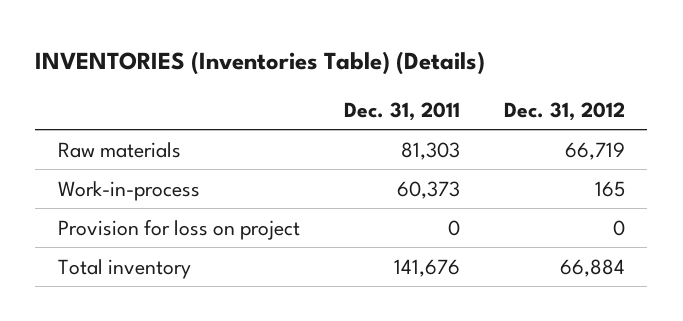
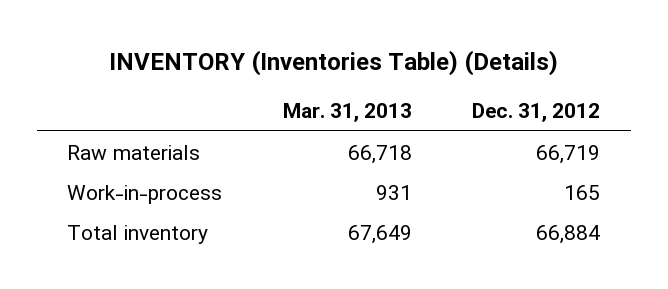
- INVENTORIES (Inventories Table) (Details)
+ INVENTORY (Inventories Table) (Details)
- | Dec. 31, 2011 | Dec. 31, 2012
+ | Mar. 31, 2013 | Dec. 31, 2012
- Provision for loss on project | 0 | 0

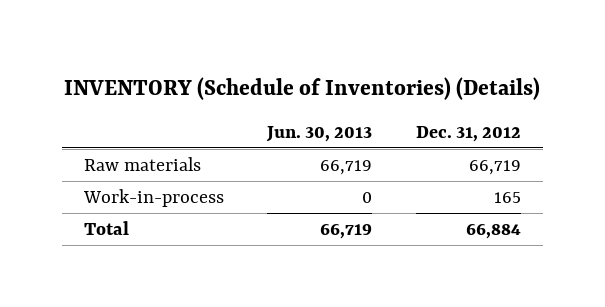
- INVENTORY (Inventories Table) (Details)
+ INVENTORY (Schedule of Inventories) (Details)
- | Mar. 31, 2013 | Dec. 31, 2012
+ | Jun. 30, 2013 | Dec. 31, 2012
- Total inventory | 67,649 | 66,884
+ Total | 66,719 | 66,884

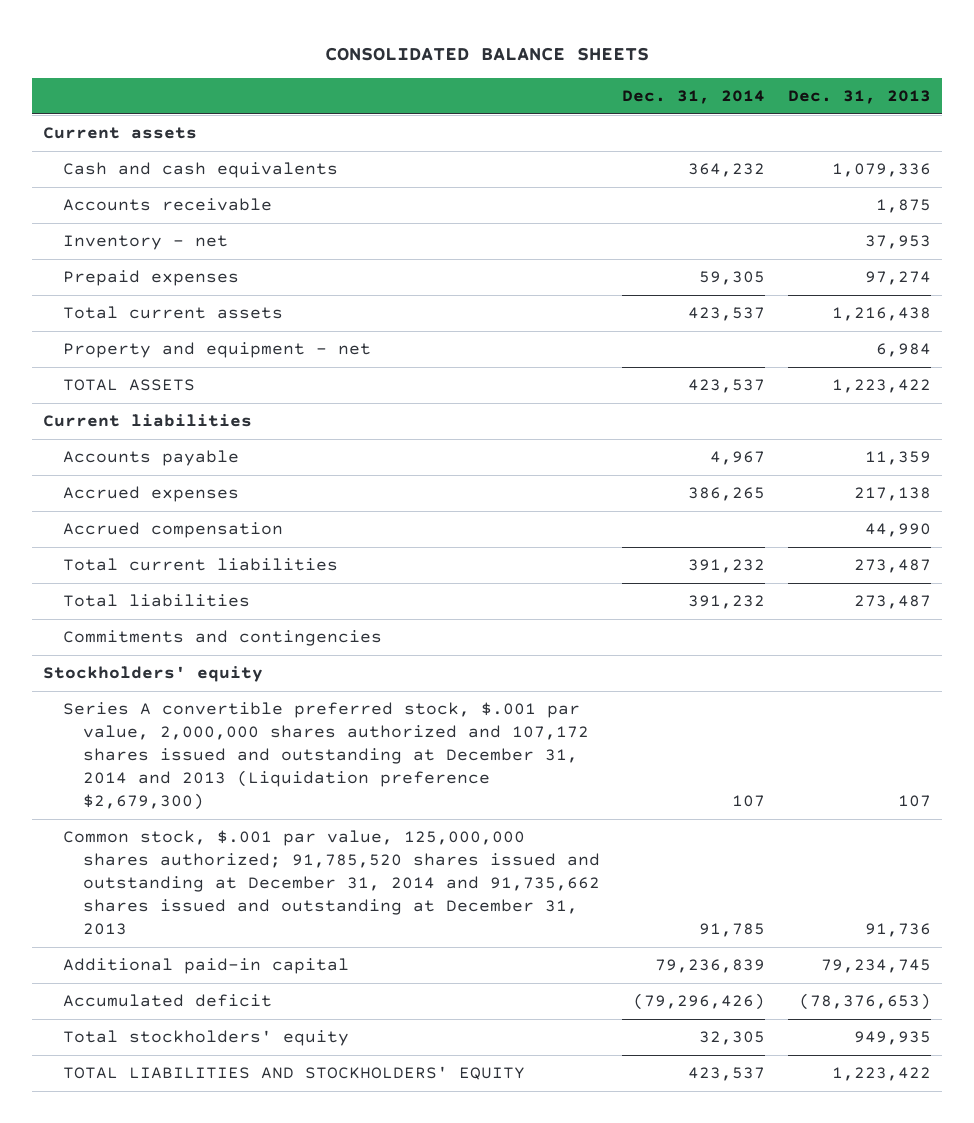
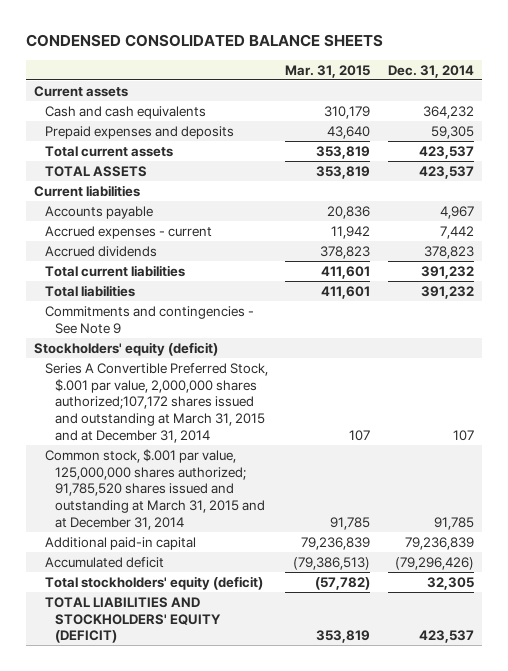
- CONSOLIDATED BALANCE SHEETS
+ CONDENSED CONSOLIDATED BALANCE SHEETS
- | Dec. 31, 2014 | Dec. 31, 2013
+ | Mar. 31, 2015 | Dec. 31, 2014
- Accounts receivable | | 1,875
- Inventory - net | | 37,953
- Prepaid expenses | 59,305 | 97,274
+ Prepaid expenses and deposits | 43,640 | 59,305
- Property and equipment - net | | 6,984
- Accrued expenses | 386,265 | 217,138
- Accrued compensation | | 44,990
+ Accrued expenses - current | 11,942 | 7,442
+ Accrued dividends | 378,823 | 378,823
- Commitments and contingencies
- Stockholders' equity
- Series A convertible preferred stock, $.001 par value, 2,000,000 shares authorized and 107,172 shares issued and outstanding at December 31, 2014 and 2013 (Liquidation preference $2,679,300) | 107 | 107
- Common stock, $.001 par value, 125,000,000 shares authorized; 91,785,520 shares issued and outstanding at December 31, 2014 and 91,735,662 shares issued and outstanding at December 31, 2013 | 91,785 | 91,736
+ Commitments and contingencies - See Note 9
+ Stockholders' equity (deficit)
+ Series A Convertible Preferred Stock, $.001 par value, 2,000,000 shares authorized;107,172 shares issued and outstanding at March 31, 2015 and at December 31, 2014 | 107 | 107
+ Common stock, $.001 par value, 125,000,000 shares authorized; 91,785,520 shares issued and outstanding at March 31, 2015 and at December 31, 2014 | 91,785 | 91,785
- Total stockholders' equity | 32,305 | 949,935
- TOTAL LIABILITIES AND STOCKHOLDERS' EQUITY | 423,537 | 1,223,422
+ Total stockholders' equity (deficit) | (57,782) | 32,305
+ TOTAL LIABILITIES AND STOCKHOLDERS' EQUITY (DEFICIT) | 353,819 | 423,537

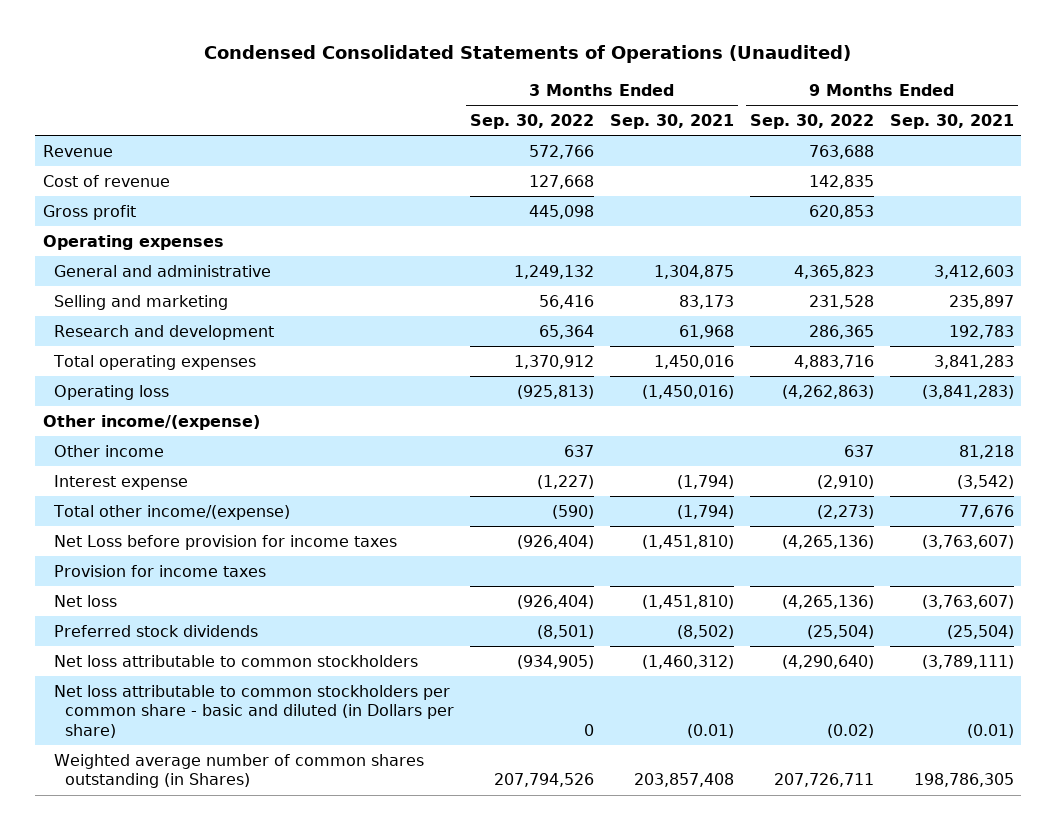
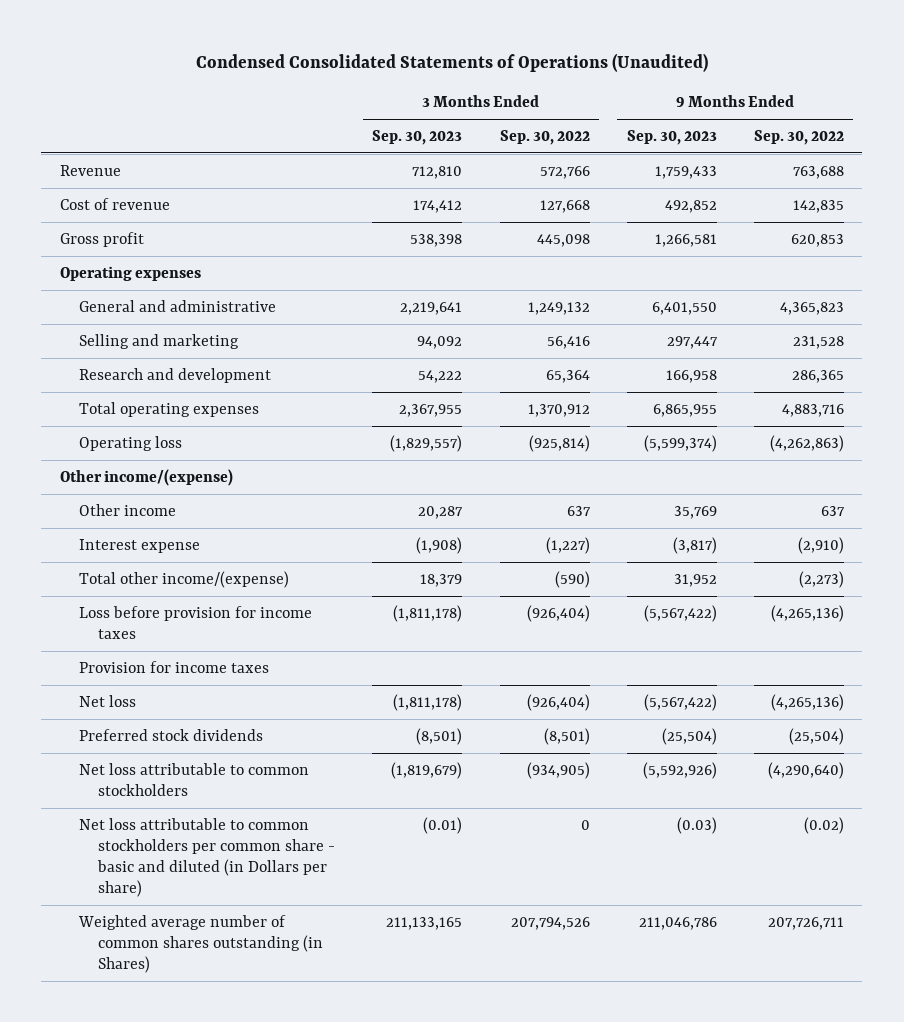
- | 3 Months Ended Sep. 30, 2022 | 3 Months Ended Sep. 30, 2021 | 9 Months Ended Sep. 30, 2022 | 9 Months Ended Sep. 30, 2021
+ | 3 Months Ended Sep. 30, 2023 | 3 Months Ended Sep. 30, 2022 | 9 Months Ended Sep. 30, 2023 | 9 Months Ended Sep. 30, 2022
- Operating loss | (925,813) | (1,450,016) | (4,262,863) | (3,841,283)
+ Operating loss | (1,829,557) | (925,814) | (5,599,374) | (4,262,863)
- Net Loss before provision for income taxes | (926,404) | (1,451,810) | (4,265,136) | (3,763,607)
+ Loss before provision for income taxes | (1,811,178) | (926,404) | (5,567,422) | (4,265,136)

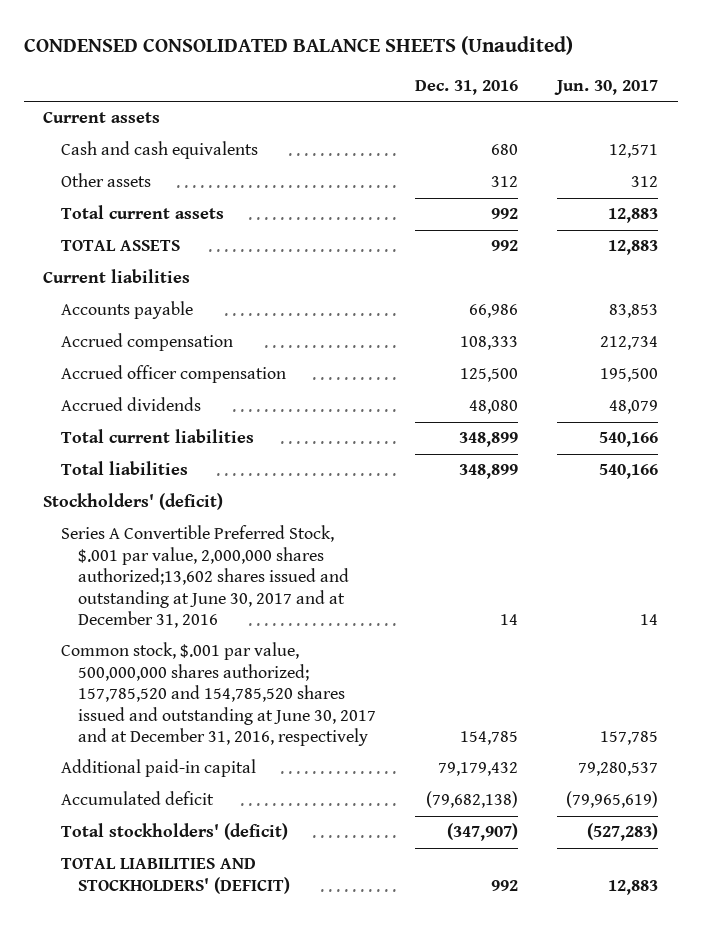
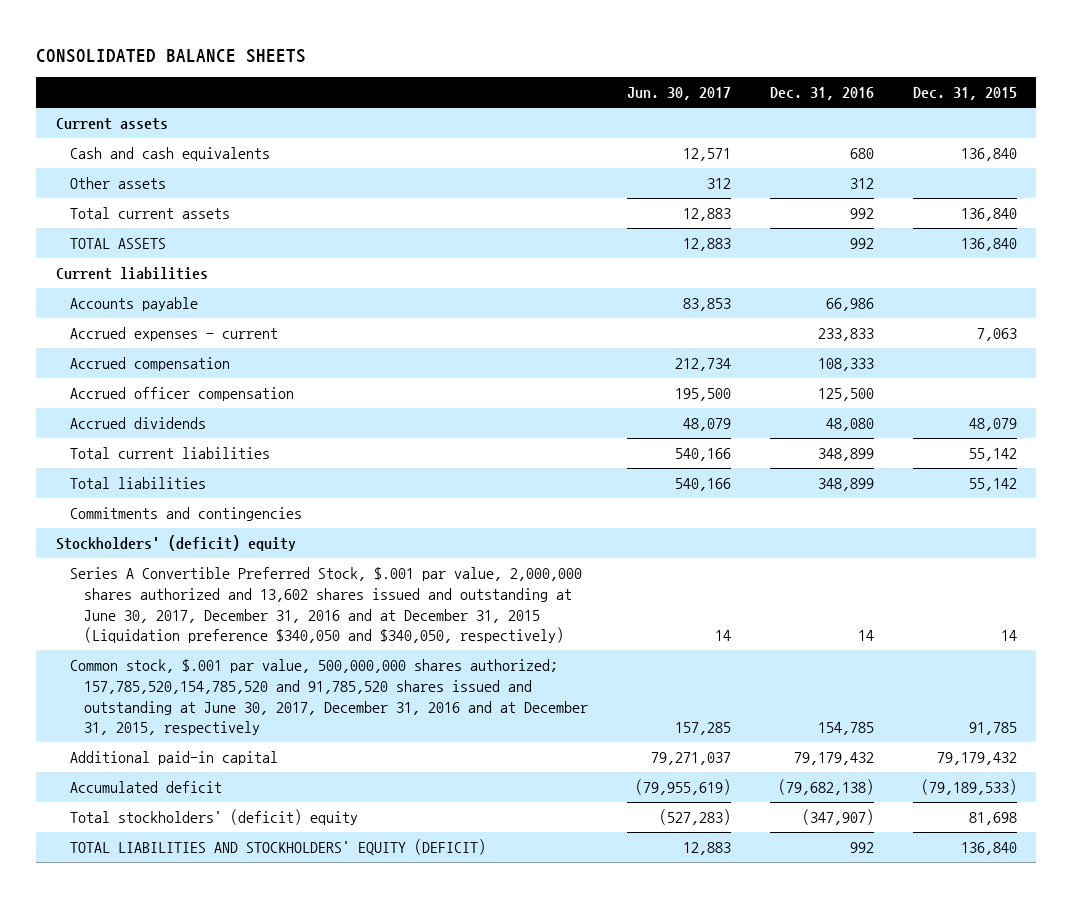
- CONDENSED CONSOLIDATED BALANCE SHEETS (Unaudited)
+ CONSOLIDATED BALANCE SHEETS
- | Dec. 31, 2016 | Jun. 30, 2017
+ | Jun. 30, 2017 | Dec. 31, 2016 | Dec. 31, 2015
+ Accrued expenses - current | | 233,833 | 7,063
- Stockholders' (deficit)
- Series A Convertible Preferred Stock, $.001 par value, 2,000,000 shares authorized;13,602 shares issued and outstanding at June 30, 2017 and at December 31, 2016 | 14 | 14
- Common stock, $.001 par value, 500,000,000 shares authorized; 157,785,520 and 154,785,520 shares issued and outstanding at June 30, 2017 and at December 31, 2016, respectively | 154,785 | 157,785
- Additional paid-in capital | 79,179,432 | 79,280,537
- Accumulated deficit | (79,682,138) | (79,965,619)
- Total stockholders' (deficit) | (347,907) | (527,283)
- TOTAL LIABILITIES AND STOCKHOLDERS' (DEFICIT) | 992 | 12,883
+ Commitments and contingencies
+ Stockholders' (deficit) equity
+ Series A Convertible Preferred Stock, $.001 par value, 2,000,000 shares authorized and 13,602 shares issued and outstanding at June 30, 2017, December 31, 2016 and at December 31, 2015 (Liquidation preference $340,050 and $340,050, respectively) | 14 | 14 | 14
+ Common stock, $.001 par value, 500,000,000 shares authorized; 157,785,520,154,785,520 and 91,785,520 shares issued and outstanding at June 30, 2017, December 31, 2016 and at December 31, 2015, respectively | 157,285 | 154,785 | 91,785
+ Additional paid-in capital | 79,271,037 | 79,179,432 | 79,179,432
+ Accumulated deficit | (79,955,619) | (79,682,138) | (79,189,533)
+ Total stockholders' (deficit) equity | (527,283) | (347,907) | 81,698
+ TOTAL LIABILITIES AND STOCKHOLDERS' EQUITY (DEFICIT) | 12,883 | 992 | 136,840

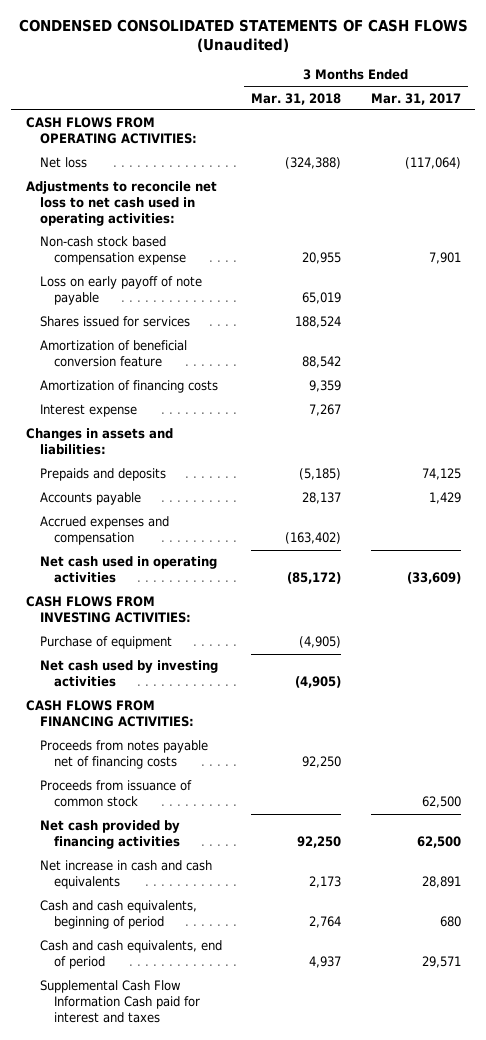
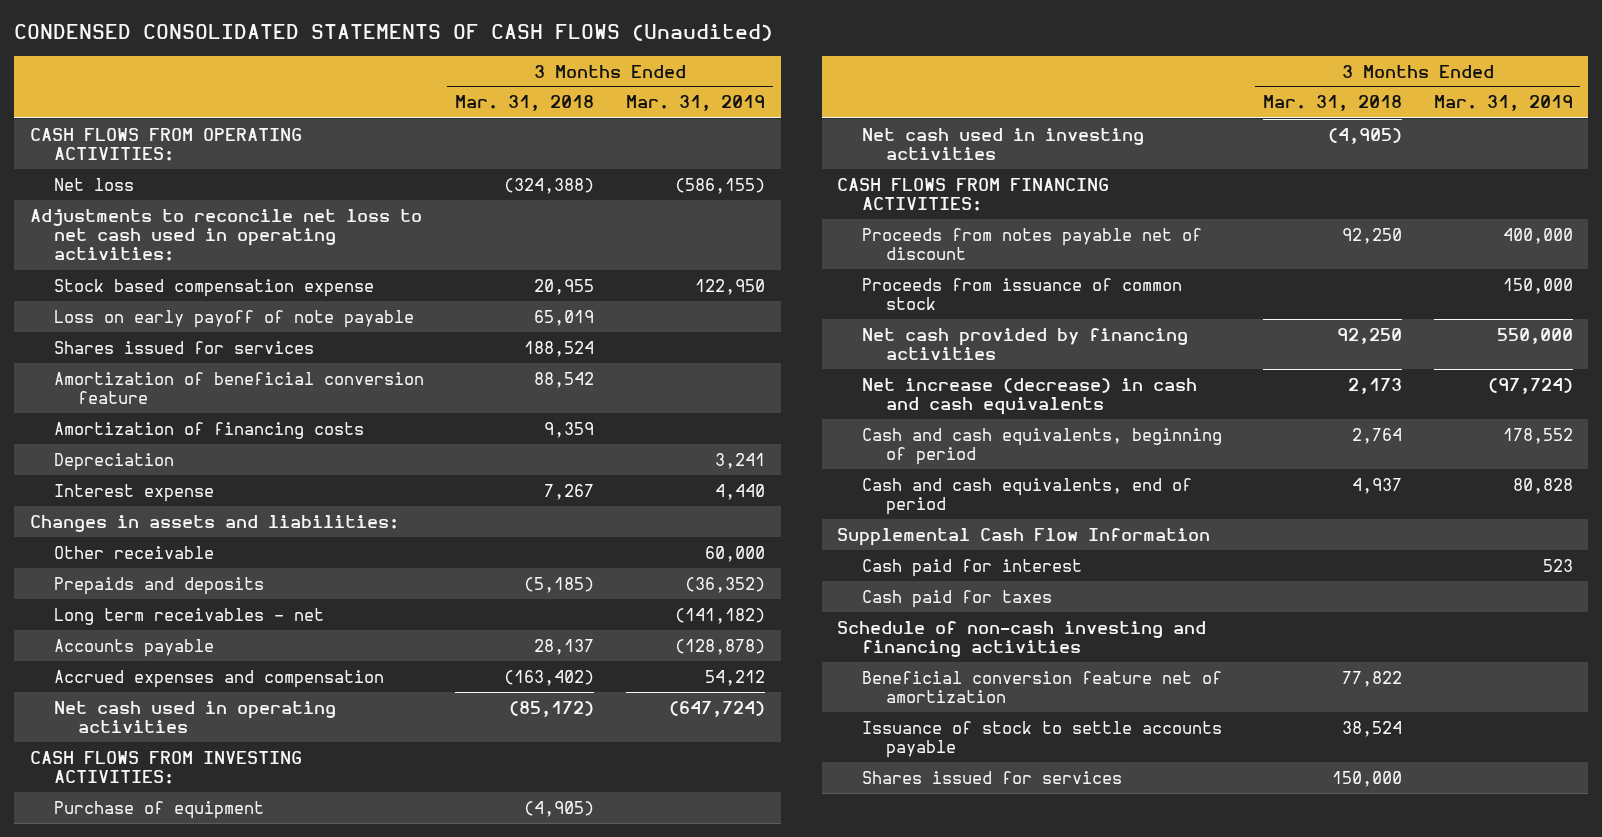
- | 3 Months Ended Mar. 31, 2018 | 3 Months Ended Mar. 31, 2017
+ | 3 Months Ended Mar. 31, 2018 | 3 Months Ended Mar. 31, 2019
- Non-cash stock based compensation expense | 20,955 | 7,901
+ Stock based compensation expense | 20,955 | 122,950
+ Depreciation | | 3,241
+ Other receivable | | 60,000
+ Long term receivables - net | | (141,182)
- Net cash used by investing activities | (4,905) |
+ Net cash used in investing activities | (4,905) |
- Proceeds from notes payable net of financing costs | 92,250 |
+ Proceeds from notes payable net of discount | 92,250 | 400,000
- Net increase in cash and cash equivalents | 2,173 | 28,891
+ Net increase (decrease) in cash and cash equivalents | 2,173 | (97,724)
- Supplemental Cash Flow Information Cash paid for interest and taxes
+ Supplemental Cash Flow Information
+ Cash paid for interest | | 523
+ Cash paid for taxes
+ Schedule of non-cash investing and financing activities
+ Beneficial conversion feature net of amortization | 77,822 |
+ Issuance of stock to settle accounts payable | 38,524 |
+ Shares issued for services | 150,000 |

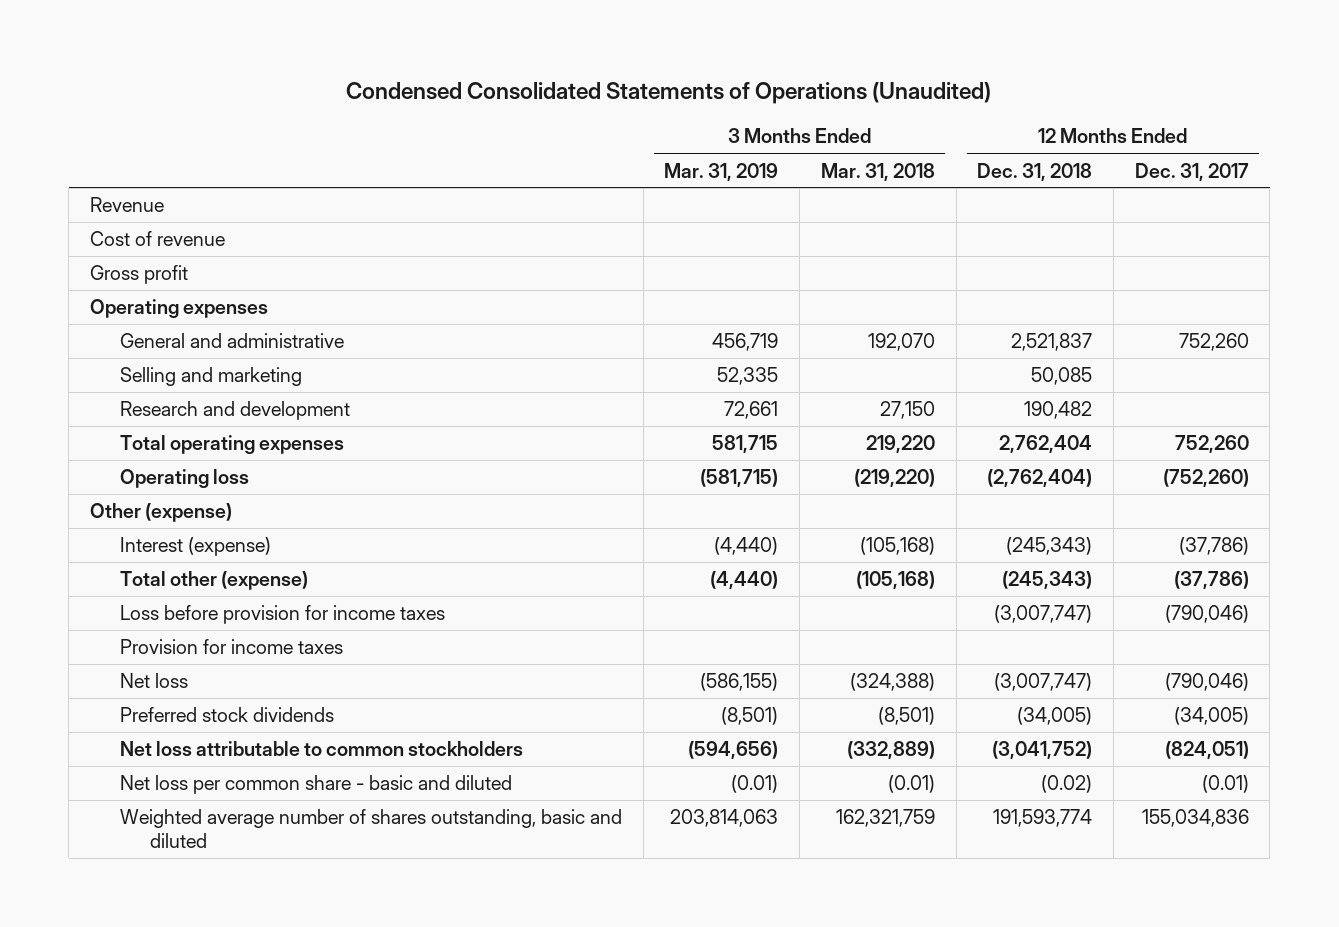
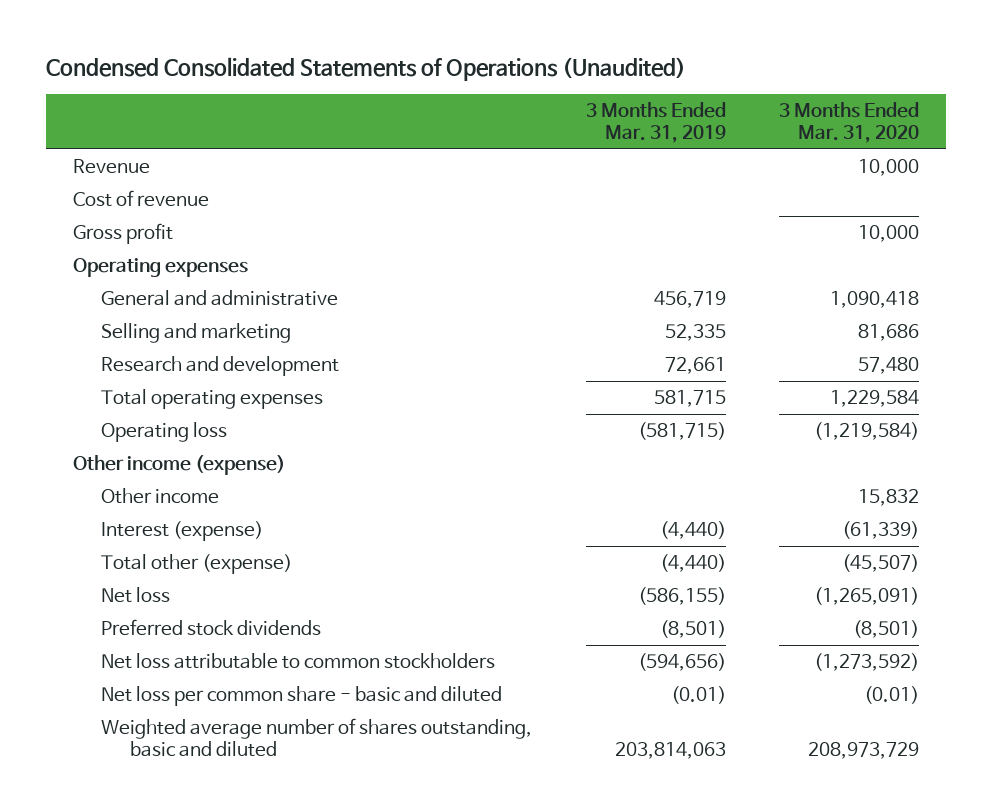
- | 3 Months Ended Mar. 31, 2019 | 3 Months Ended Mar. 31, 2018 | 12 Months Ended Dec. 31, 2018 | 12 Months Ended Dec. 31, 2017
+ | 3 Months Ended Mar. 31, 2019 | 3 Months Ended Mar. 31, 2020
- Other (expense)
+ Other income (expense)
+ Other income | | 15,832
- Loss before provision for income taxes | | | (3,007,747) | (790,046)
- Provision for income taxes

